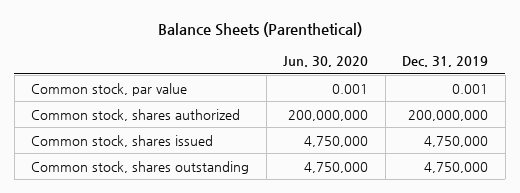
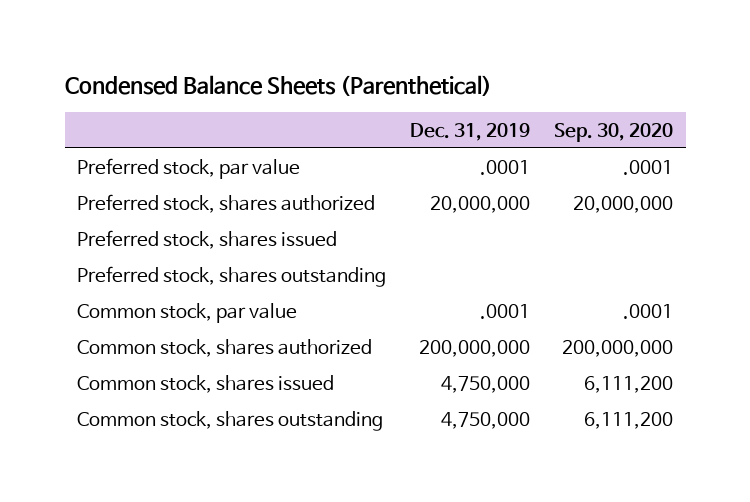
- Balance Sheets (Parenthetical)
+ Condensed Balance Sheets (Parenthetical)
- | Jun. 30, 2020 | Dec. 31, 2019
+ | Dec. 31, 2019 | Sep. 30, 2020
- Common stock, par value | 0.001 | 0.001
+ Preferred stock, par value | .0001 | .0001
+ Preferred stock, shares authorized | 20,000,000 | 20,000,000
+ Preferred stock, shares issued
+ Preferred stock, shares outstanding
+ Common stock, par value | .0001 | .0001

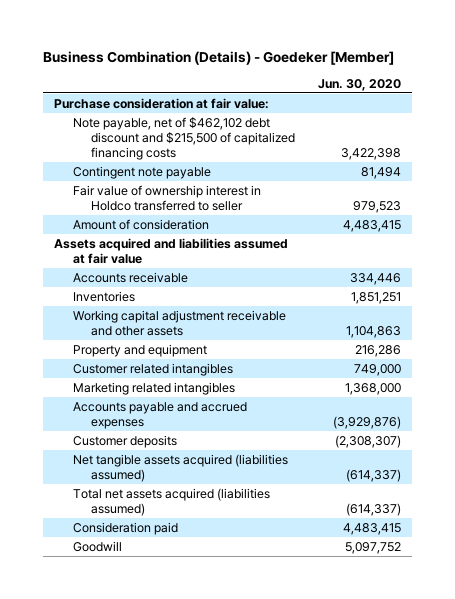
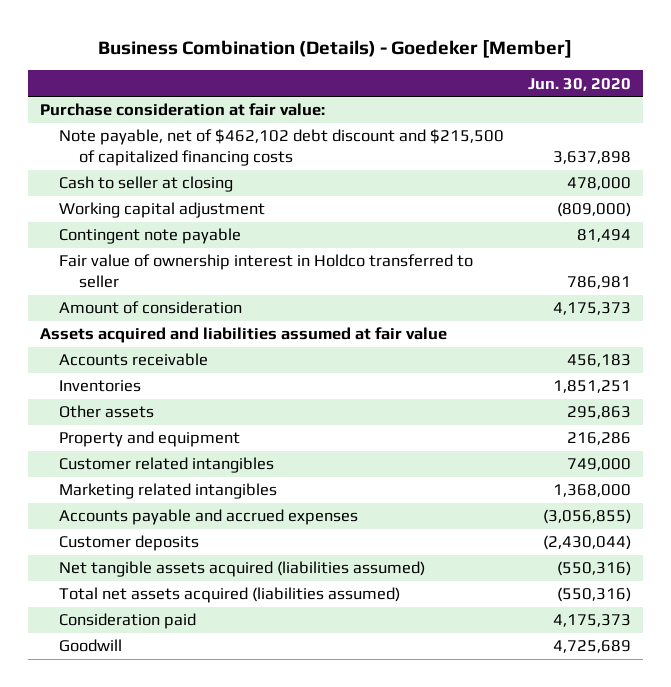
- Note payable, net of $462,102 debt discount and $215,500 of capitalized financing costs | 3,422,398
+ Note payable, net of $462,102 debt discount and $215,500 of capitalized financing costs | 3,637,898
+ Cash to seller at closing | 478,000
+ Working capital adjustment | (809,000)
- Fair value of ownership interest in Holdco transferred to seller | 979,523
- Amount of consideration | 4,483,415
+ Fair value of ownership interest in Holdco transferred to seller | 786,981
+ Amount of consideration | 4,175,373
- Accounts receivable | 334,446
+ Accounts receivable | 456,183
- Working capital adjustment receivable and other assets | 1,104,863
+ Other assets | 295,863
- Accounts payable and accrued expenses | (3,929,876)
- Customer deposits | (2,308,307)
- Net tangible assets acquired (liabilities assumed) | (614,337)
- Total net assets acquired (liabilities assumed) | (614,337)
- Consideration paid | 4,483,415
- Goodwill | 5,097,752
+ Accounts payable and accrued expenses | (3,056,855)
+ Customer deposits | (2,430,044)
+ Net tangible assets acquired (liabilities assumed) | (550,316)
+ Total net assets acquired (liabilities assumed) | (550,316)
+ Consideration paid | 4,175,373
+ Goodwill | 4,725,689

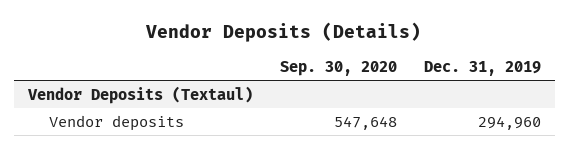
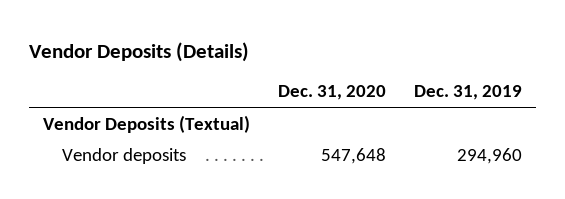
- | Sep. 30, 2020 | Dec. 31, 2019
+ | Dec. 31, 2020 | Dec. 31, 2019
- Vendor Deposits (Textaul)
+ Vendor Deposits (Textual)

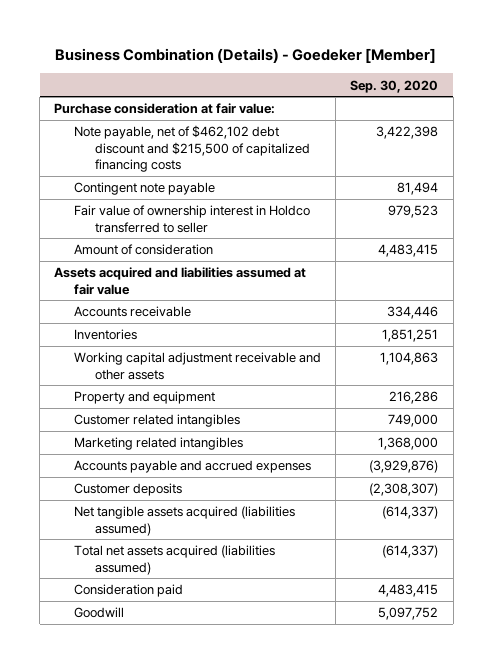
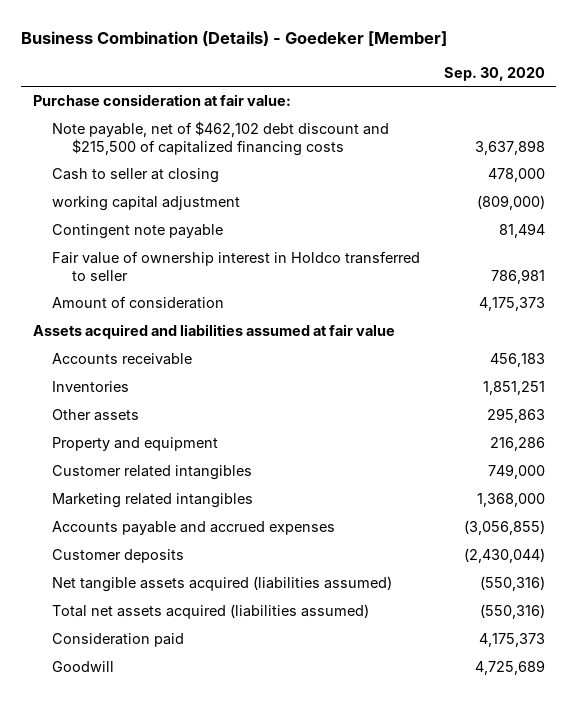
- Note payable, net of $462,102 debt discount and $215,500 of capitalized financing costs | 3,422,398
+ Note payable, net of $462,102 debt discount and $215,500 of capitalized financing costs | 3,637,898
+ Cash to seller at closing | 478,000
+ working capital adjustment | (809,000)
- Fair value of ownership interest in Holdco transferred to seller | 979,523
- Amount of consideration | 4,483,415
+ Fair value of ownership interest in Holdco transferred to seller | 786,981
+ Amount of consideration | 4,175,373
- Accounts receivable | 334,446
+ Accounts receivable | 456,183
- Working capital adjustment receivable and other assets | 1,104,863
+ Other assets | 295,863
- Accounts payable and accrued expenses | (3,929,876)
- Customer deposits | (2,308,307)
- Net tangible assets acquired (liabilities assumed) | (614,337)
- Total net assets acquired (liabilities assumed) | (614,337)
- Consideration paid | 4,483,415
- Goodwill | 5,097,752
+ Accounts payable and accrued expenses | (3,056,855)
+ Customer deposits | (2,430,044)
+ Net tangible assets acquired (liabilities assumed) | (550,316)
+ Total net assets acquired (liabilities assumed) | (550,316)
+ Consideration paid | 4,175,373
+ Goodwill | 4,725,689

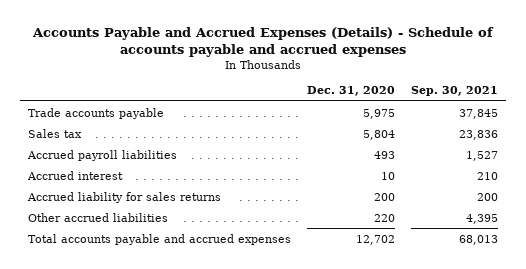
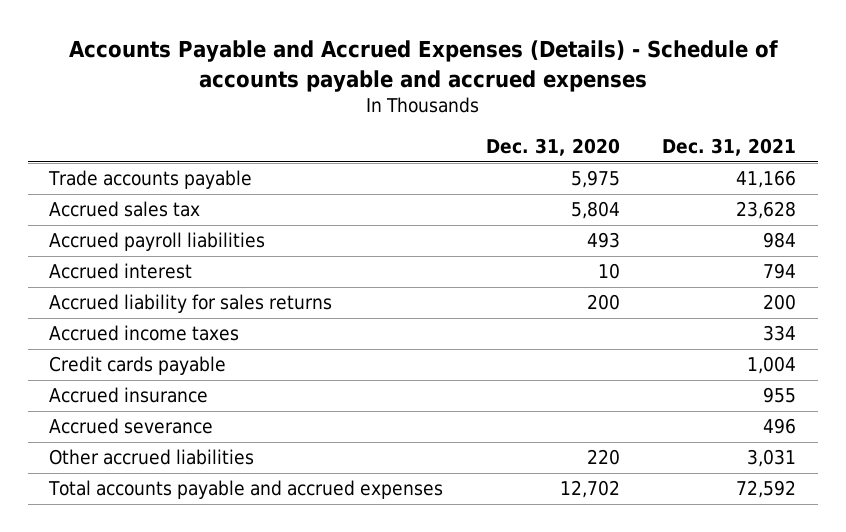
- | Dec. 31, 2020 | Sep. 30, 2021
+ | Dec. 31, 2020 | Dec. 31, 2021
- Sales tax | 5,804 | 23,836
+ Accrued sales tax | 5,804 | 23,628
+ Accrued income taxes | | 334
+ Credit cards payable | | 1,004
+ Accrued insurance | | 955
+ Accrued severance | | 496

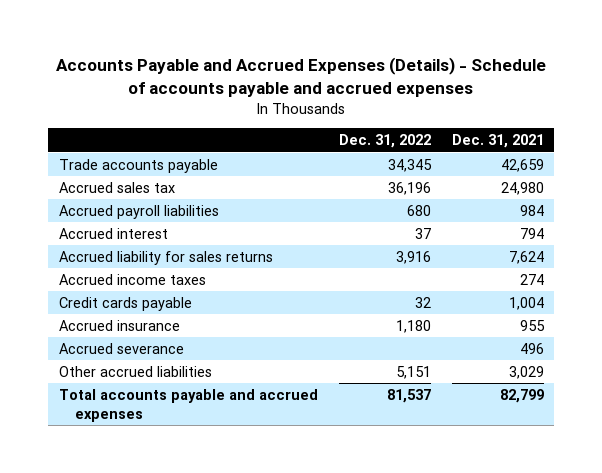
- | Dec. 31, 2020 | Dec. 31, 2021
+ | Dec. 31, 2022 | Dec. 31, 2021
- Trade accounts payable | 5,975 | 41,166
- Accrued sales tax | 5,804 | 23,628
+ Trade accounts payable | 34,345 | 42,659
+ Accrued sales tax | 36,196 | 24,980
- Accrued liability for sales returns | 200 | 200
- Accrued income taxes | | 334
+ Accrued liability for sales returns | 3,916 | 7,624
+ Accrued income taxes | | 274
- Other accrued liabilities | 220 | 3,031
- Total accounts payable and accrued expenses | 12,702 | 72,592
+ Other accrued liabilities | 5,151 | 3,029
+ Total accounts payable and accrued expenses | 81,537 | 82,799

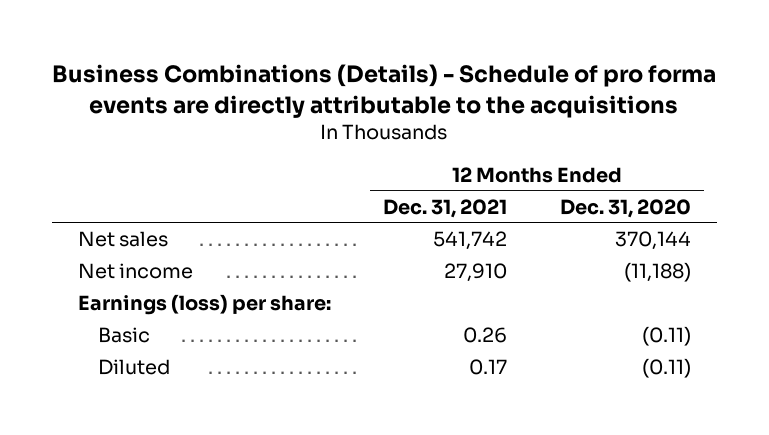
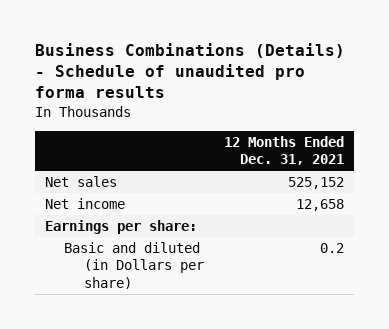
- Business Combinations (Details) - Schedule of pro forma events are directly attributable to the acquisitions
+ Business Combinations (Details) - Schedule of unaudited pro forma results
- | 12 Months Ended Dec. 31, 2021 | 12 Months Ended Dec. 31, 2020
+ | 12 Months Ended Dec. 31, 2021
- Net sales | 541,742 | 370,144
- Net income | 27,910 | (11,188)
- Earnings (loss) per share:
- Basic | 0.26 | (0.11)
- Diluted | 0.17 | (0.11)
+ Net sales | 525,152
+ Net income | 12,658
+ Earnings per share:
+ Basic and diluted (in Dollars per share) | 0.2

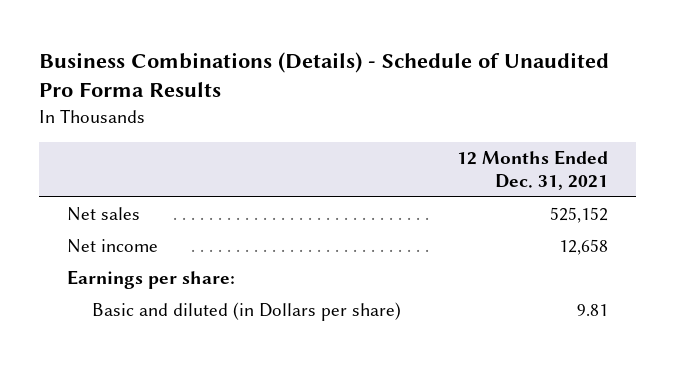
- Business Combinations (Details) - Schedule of unaudited pro forma results
+ Business Combinations (Details) - Schedule of Unaudited Pro Forma Results
- Basic and diluted (in Dollars per share) | 0.2
+ Basic and diluted (in Dollars per share) | 9.81

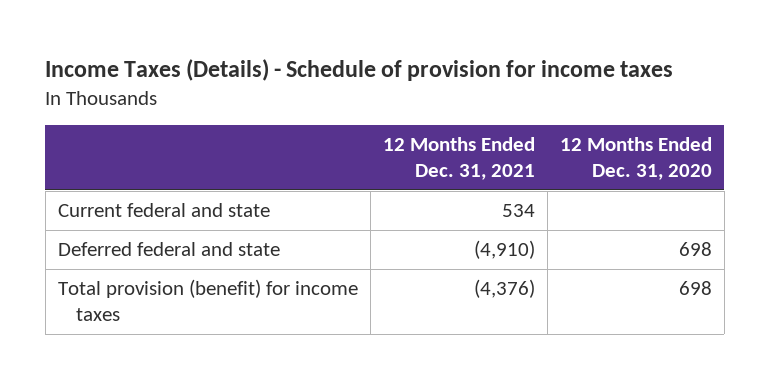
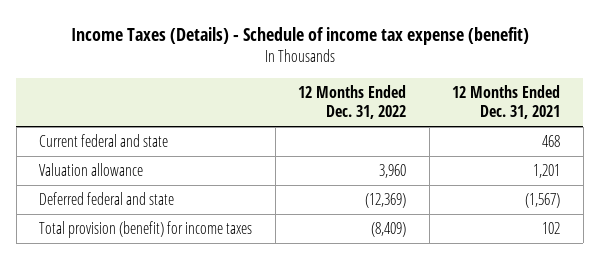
- Income Taxes (Details) - Schedule of provision for income taxes
+ Income Taxes (Details) - Schedule of income tax expense (benefit)
- | 12 Months Ended Dec. 31, 2021 | 12 Months Ended Dec. 31, 2020
+ | 12 Months Ended Dec. 31, 2022 | 12 Months Ended Dec. 31, 2021
- Current federal and state | 534 |
- Deferred federal and state | (4,910) | 698
- Total provision (benefit) for income taxes | (4,376) | 698
+ Current federal and state | | 468
+ Valuation allowance | 3,960 | 1,201
+ Deferred federal and state | (12,369) | (1,567)
+ Total provision (benefit) for income taxes | (8,409) | 102

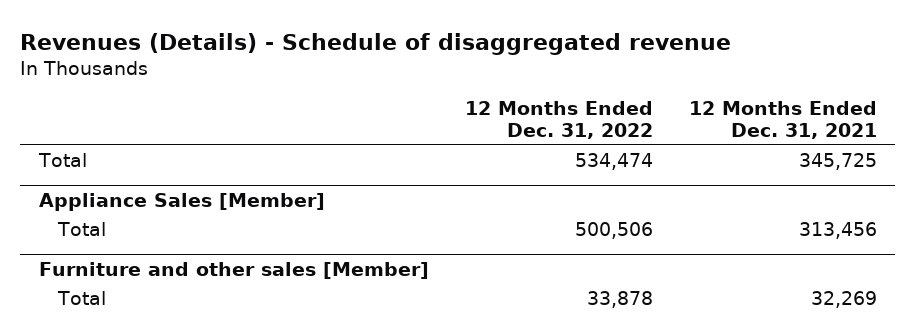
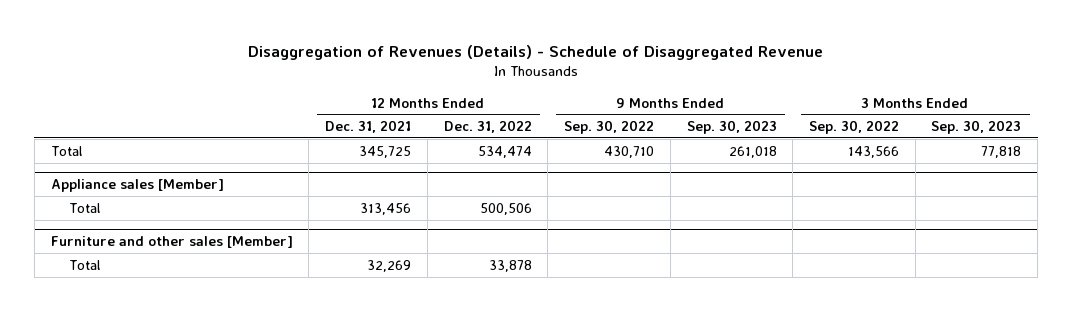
- Revenues (Details) - Schedule of disaggregated revenue
+ Disaggregation of Revenues (Details) - Schedule of Disaggregated Revenue
- | 12 Months Ended Dec. 31, 2022 | 12 Months Ended Dec. 31, 2021
+ | 12 Months Ended Dec. 31, 2021 | 12 Months Ended Dec. 31, 2022 | 9 Months Ended Sep. 30, 2022 | 9 Months Ended Sep. 30, 2023 | 3 Months Ended Sep. 30, 2022 | 3 Months Ended Sep. 30, 2023
- Appliance Sales [Member]
+ Appliance sales [Member]

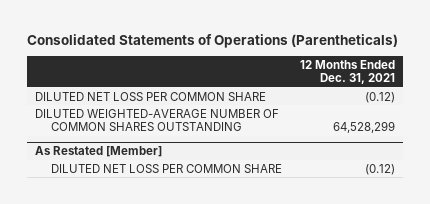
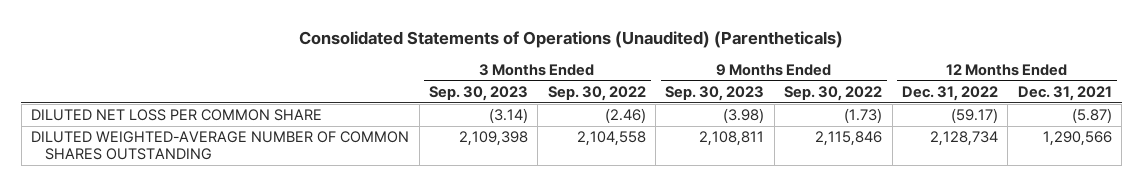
- Consolidated Statements of Operations (Parentheticals)
+ Consolidated Statements of Operations (Unaudited) (Parentheticals)
- | 12 Months Ended Dec. 31, 2021
+ | 3 Months Ended Sep. 30, 2023 | 3 Months Ended Sep. 30, 2022 | 9 Months Ended Sep. 30, 2023 | 9 Months Ended Sep. 30, 2022 | 12 Months Ended Dec. 31, 2022 | 12 Months Ended Dec. 31, 2021
- DILUTED NET LOSS PER COMMON SHARE | (0.12)
- DILUTED WEIGHTED-AVERAGE NUMBER OF COMMON SHARES OUTSTANDING | 64,528,299
- As Restated [Member]
- DILUTED NET LOSS PER COMMON SHARE | (0.12)
+ DILUTED NET LOSS PER COMMON SHARE | (3.14) | (2.46) | (3.98) | (1.73) | (59.17) | (5.87)
+ DILUTED WEIGHTED-AVERAGE NUMBER OF COMMON SHARES OUTSTANDING | 2,109,398 | 2,104,558 | 2,108,811 | 2,115,846 | 2,128,734 | 1,290,566

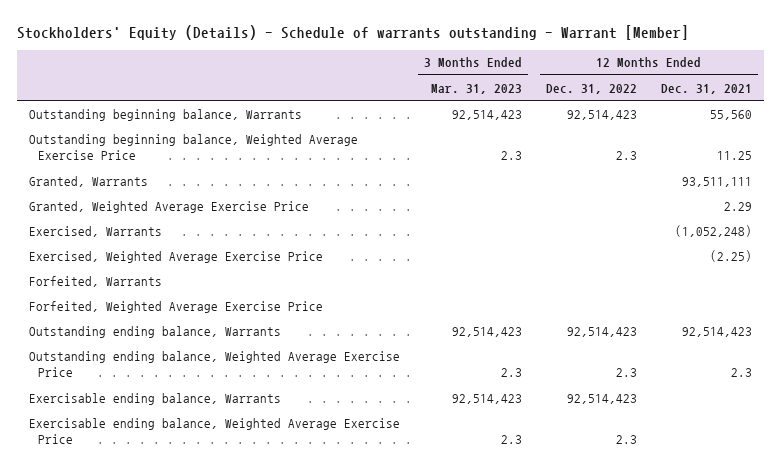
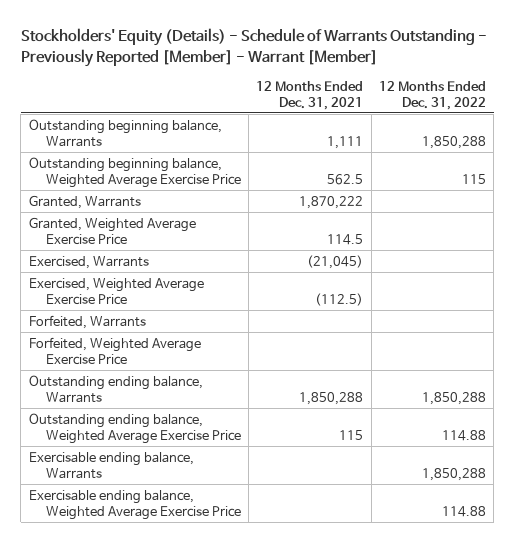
- Stockholders' Equity (Details) - Schedule of warrants outstanding - Warrant [Member]
+ Stockholders' Equity (Details) - Schedule of Warrants Outstanding - Previously Reported [Member] - Warrant [Member]
- | 3 Months Ended Mar. 31, 2023 | 12 Months Ended Dec. 31, 2022 | 12 Months Ended Dec. 31, 2021
+ | 12 Months Ended Dec. 31, 2021 | 12 Months Ended Dec. 31, 2022
- Outstanding beginning balance, Warrants | 92,514,423 | 92,514,423 | 55,560
- Outstanding beginning balance, Weighted Average Exercise Price | 2.3 | 2.3 | 11.25
- Granted, Warrants | | | 93,511,111
- Granted, Weighted Average Exercise Price | | | 2.29
- Exercised, Warrants | | | (1,052,248)
- Exercised, Weighted Average Exercise Price | | | (2.25)
+ Outstanding beginning balance, Warrants | 1,111 | 1,850,288
+ Outstanding beginning balance, Weighted Average Exercise Price | 562.5 | 115
+ Granted, Warrants | 1,870,222 |
+ Granted, Weighted Average Exercise Price | 114.5 |
+ Exercised, Warrants | (21,045) |
+ Exercised, Weighted Average Exercise Price | (112.5) |
- Outstanding ending balance, Warrants | 92,514,423 | 92,514,423 | 92,514,423
- Outstanding ending balance, Weighted Average Exercise Price | 2.3 | 2.3 | 2.3
- Exercisable ending balance, Warrants | 92,514,423 | 92,514,423 |
- Exercisable ending balance, Weighted Average Exercise Price | 2.3 | 2.3 |
+ Outstanding ending balance, Warrants | 1,850,288 | 1,850,288
+ Outstanding ending balance, Weighted Average Exercise Price | 115 | 114.88
+ Exercisable ending balance, Warrants | | 1,850,288
+ Exercisable ending balance, Weighted Average Exercise Price | | 114.88

